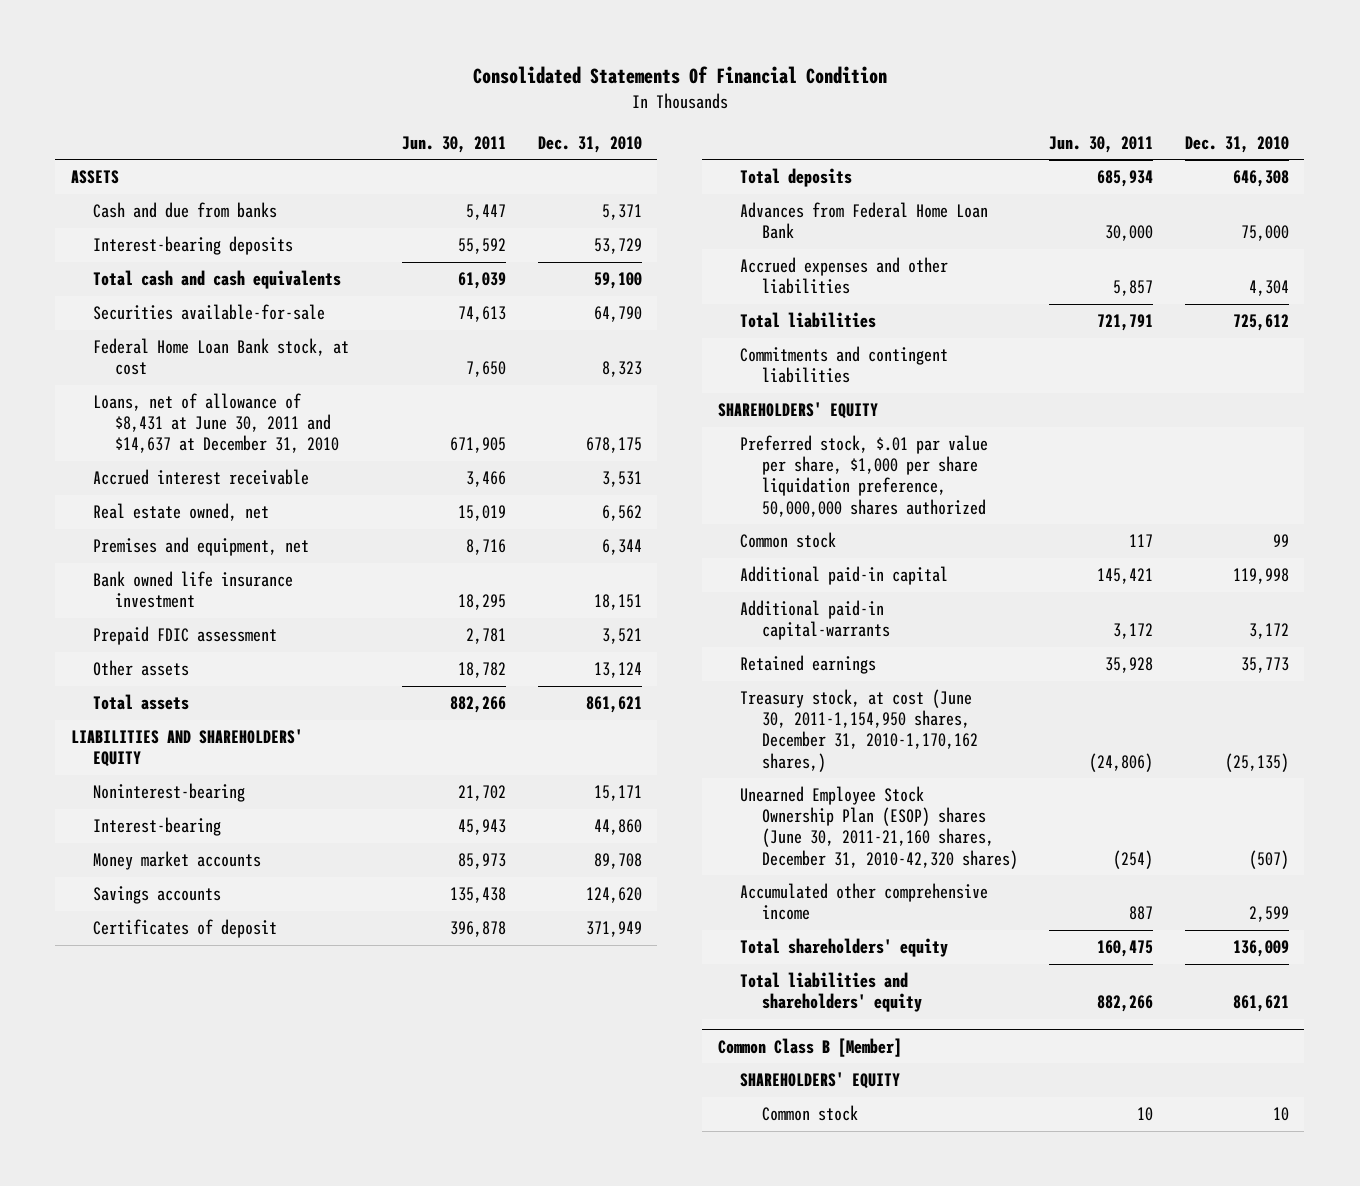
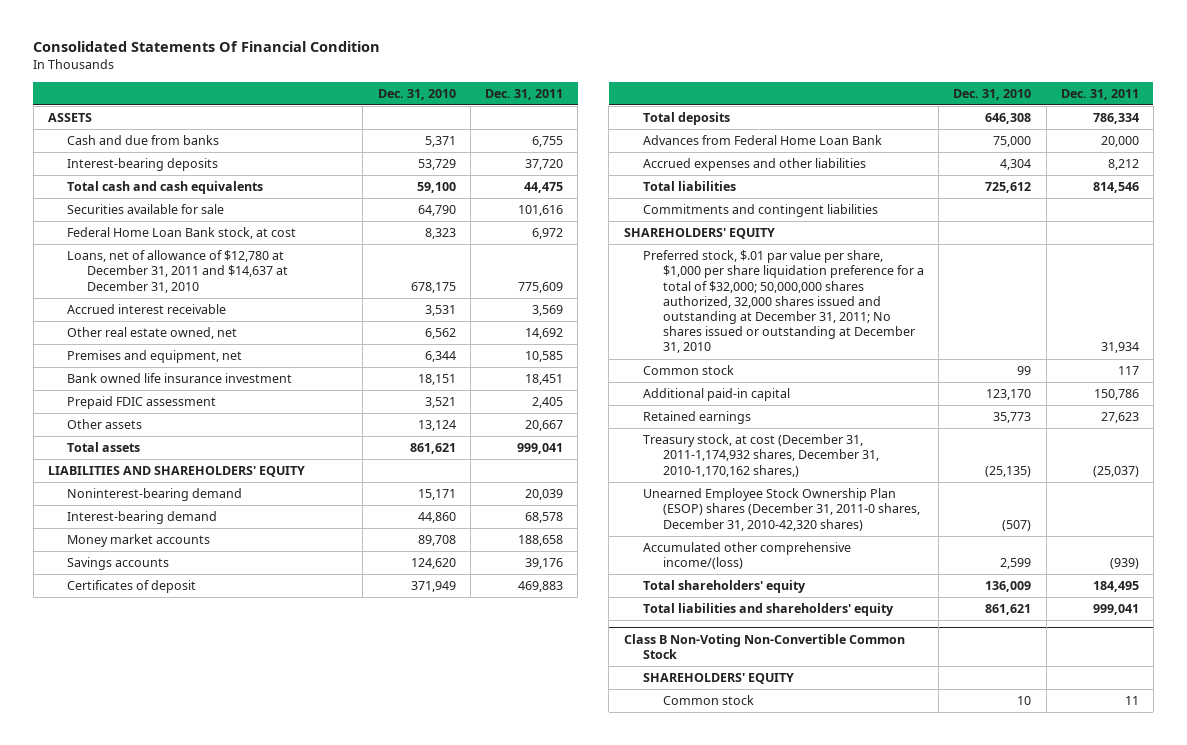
- | Jun. 30, 2011 | Dec. 31, 2010
+ | Dec. 31, 2010 | Dec. 31, 2011
- Securities available-for-sale | 74,613 | 64,790
+ Securities available for sale | 64,790 | 101,616
- Loans, net of allowance of $8,431 at June 30, 2011 and $14,637 at December 31, 2010 | 671,905 | 678,175
+ Loans, net of allowance of $12,780 at December 31, 2011 and $14,637 at December 31, 2010 | 678,175 | 775,609
- Real estate owned, net | 15,019 | 6,562
+ Other real estate owned, net | 6,562 | 14,692
- Noninterest-bearing | 21,702 | 15,171
- Interest-bearing | 45,943 | 44,860
+ Noninterest-bearing demand | 15,171 | 20,039
+ Interest-bearing demand | 44,860 | 68,578
- Preferred stock, $.01 par value per share, $1,000 per share liquidation preference, 50,000,000 shares authorized
+ Preferred stock, $.01 par value per share, $1,000 per share liquidation preference for a total of $32,000; 50,000,000 shares authorized, 32,000 shares issued and outstanding at December 31, 2011; No shares issued or outstanding at December 31, 2010 | | 31,934
- Additional paid-in capital | 145,421 | 119,998
- Additional paid-in capital-warrants | 3,172 | 3,172
+ Additional paid-in capital | 123,170 | 150,786
- Treasury stock, at cost (June 30, 2011-1,154,950 shares, December 31, 2010-1,170,162 shares,) | (24,806) | (25,135)
- Unearned Employee Stock Ownership Plan (ESOP) shares (June 30, 2011-21,160 shares, December 31, 2010-42,320 shares) | (254) | (507)
- Accumulated other comprehensive income | 887 | 2,599
+ Treasury stock, at cost (December 31, 2011-1,174,932 shares, December 31, 2010-1,170,162 shares,) | (25,135) | (25,037)
+ Unearned Employee Stock Ownership Plan (ESOP) shares (December 31, 2011-0 shares, December 31, 2010-42,320 shares) | (507) |
+ Accumulated other comprehensive income/(loss) | 2,599 | (939)
- Common Class B [Member]
+ Class B Non-Voting Non-Convertible Common Stock

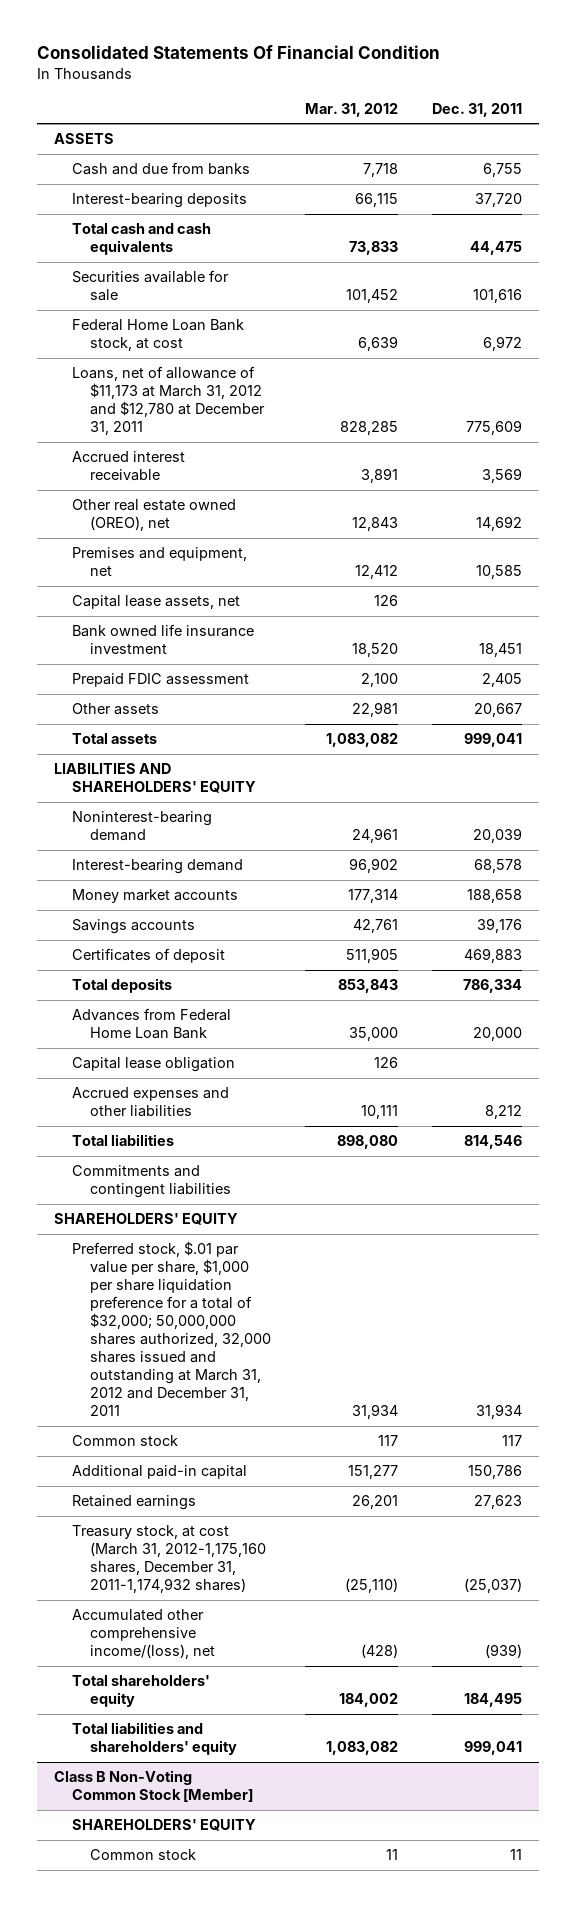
- | Dec. 31, 2010 | Dec. 31, 2011
+ | Mar. 31, 2012 | Dec. 31, 2011
- Loans, net of allowance of $12,780 at December 31, 2011 and $14,637 at December 31, 2010 | 678,175 | 775,609
+ Loans, net of allowance of $11,173 at March 31, 2012 and $12,780 at December 31, 2011 | 828,285 | 775,609
- Other real estate owned, net | 6,562 | 14,692
+ Other real estate owned (OREO), net | 12,843 | 14,692
+ Capital lease assets, net | 126 |
+ Capital lease obligation | 126 |
- Preferred stock, $.01 par value per share, $1,000 per share liquidation preference for a total of $32,000; 50,000,000 shares authorized, 32,000 shares issued and outstanding at December 31, 2011; No shares issued or outstanding at December 31, 2010 | | 31,934
+ Preferred stock, $.01 par value per share, $1,000 per share liquidation preference for a total of $32,000; 50,000,000 shares authorized, 32,000 shares issued and outstanding at March 31, 2012 and December 31, 2011 | 31,934 | 31,934
- Treasury stock, at cost (December 31, 2011-1,174,932 shares, December 31, 2010-1,170,162 shares,) | (25,135) | (25,037)
- Unearned Employee Stock Ownership Plan (ESOP) shares (December 31, 2011-0 shares, December 31, 2010-42,320 shares) | (507) |
- Accumulated other comprehensive income/(loss) | 2,599 | (939)
+ Treasury stock, at cost (March 31, 2012-1,175,160 shares, December 31, 2011-1,174,932 shares) | (25,110) | (25,037)
+ Accumulated other comprehensive income/(loss), net | (428) | (939)
- Class B Non-Voting Non-Convertible Common Stock
+ Class B Non-Voting Common Stock [Member]

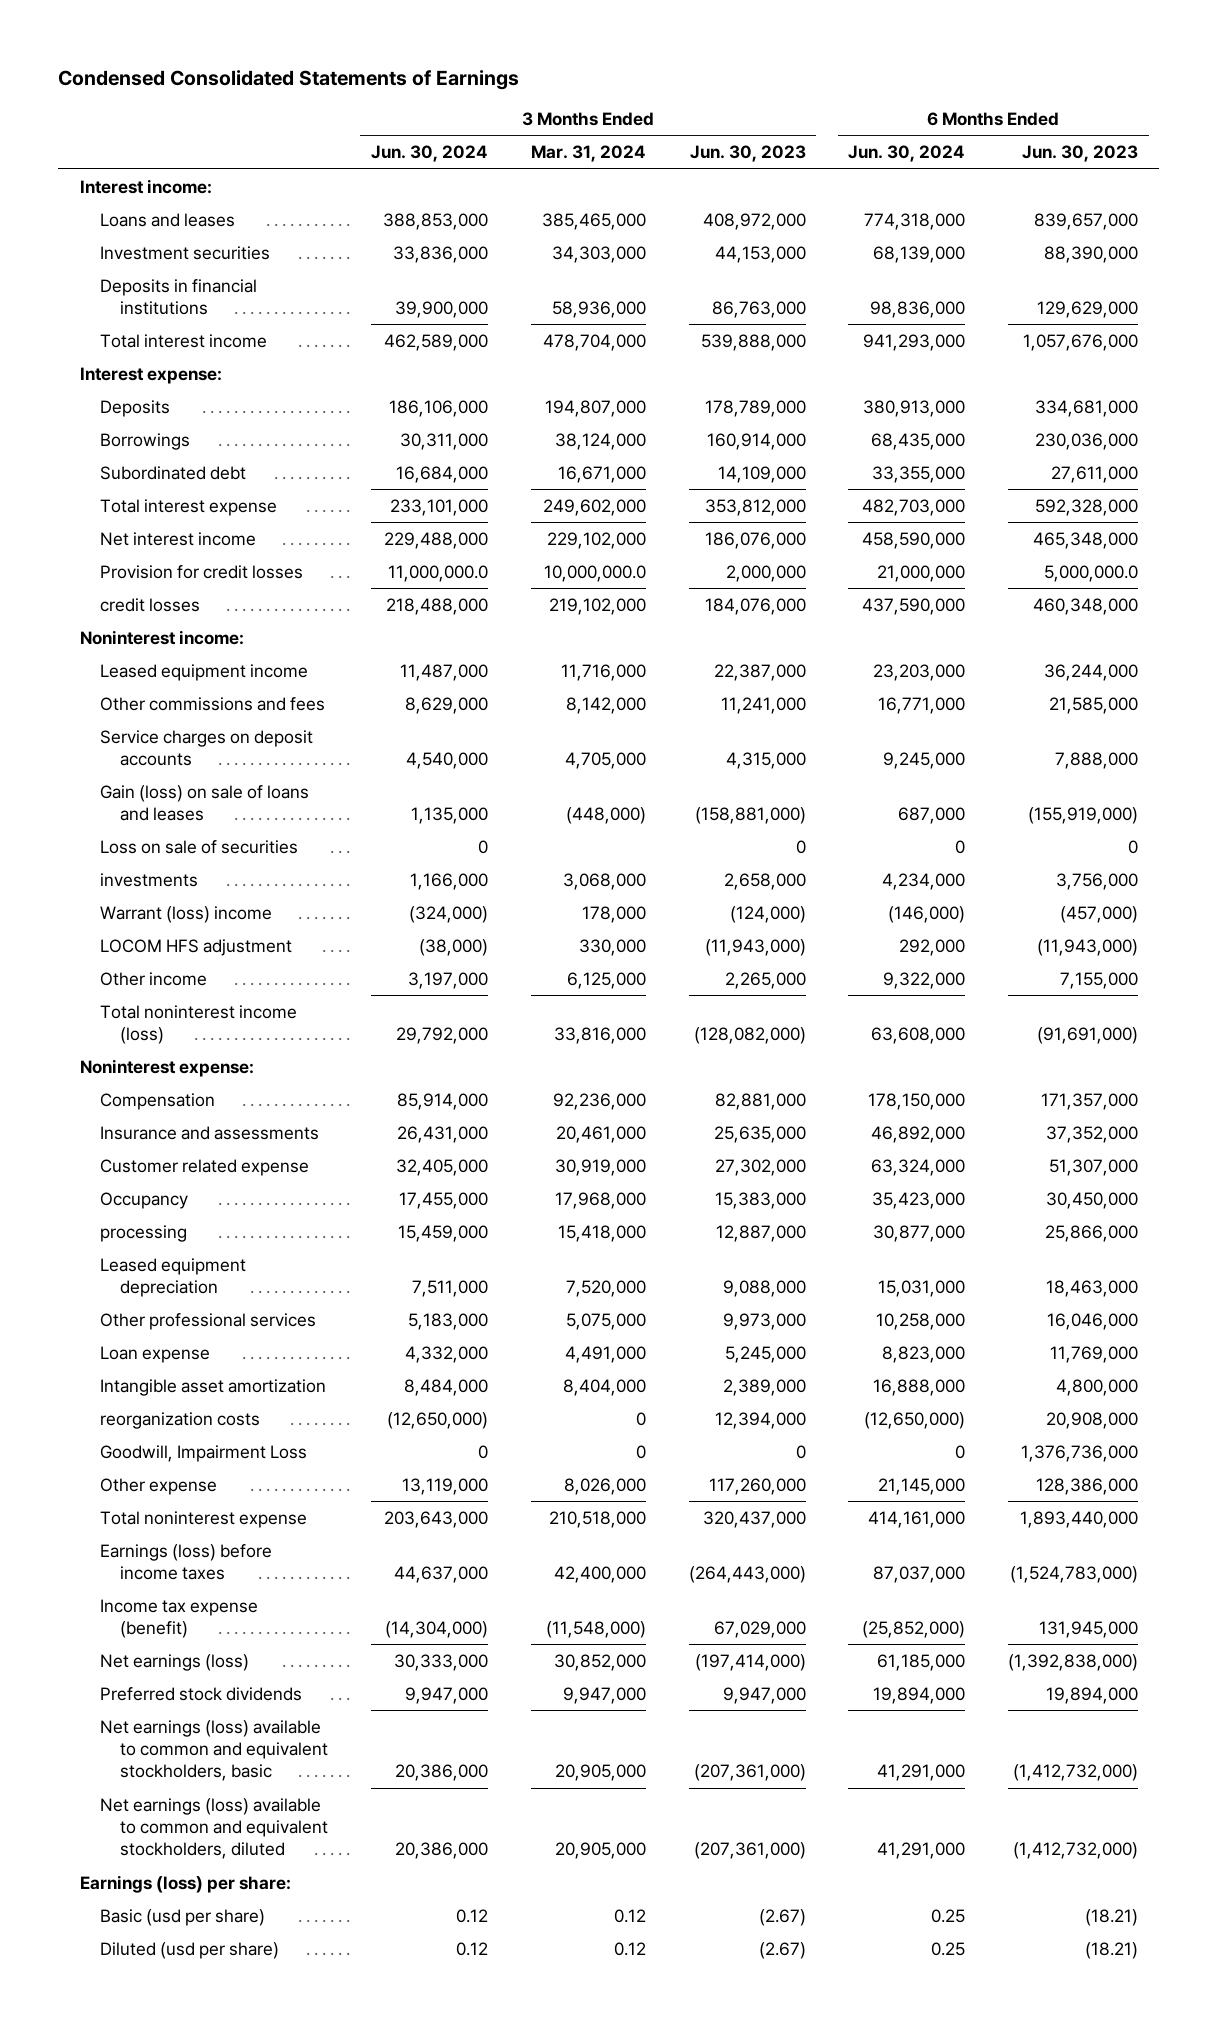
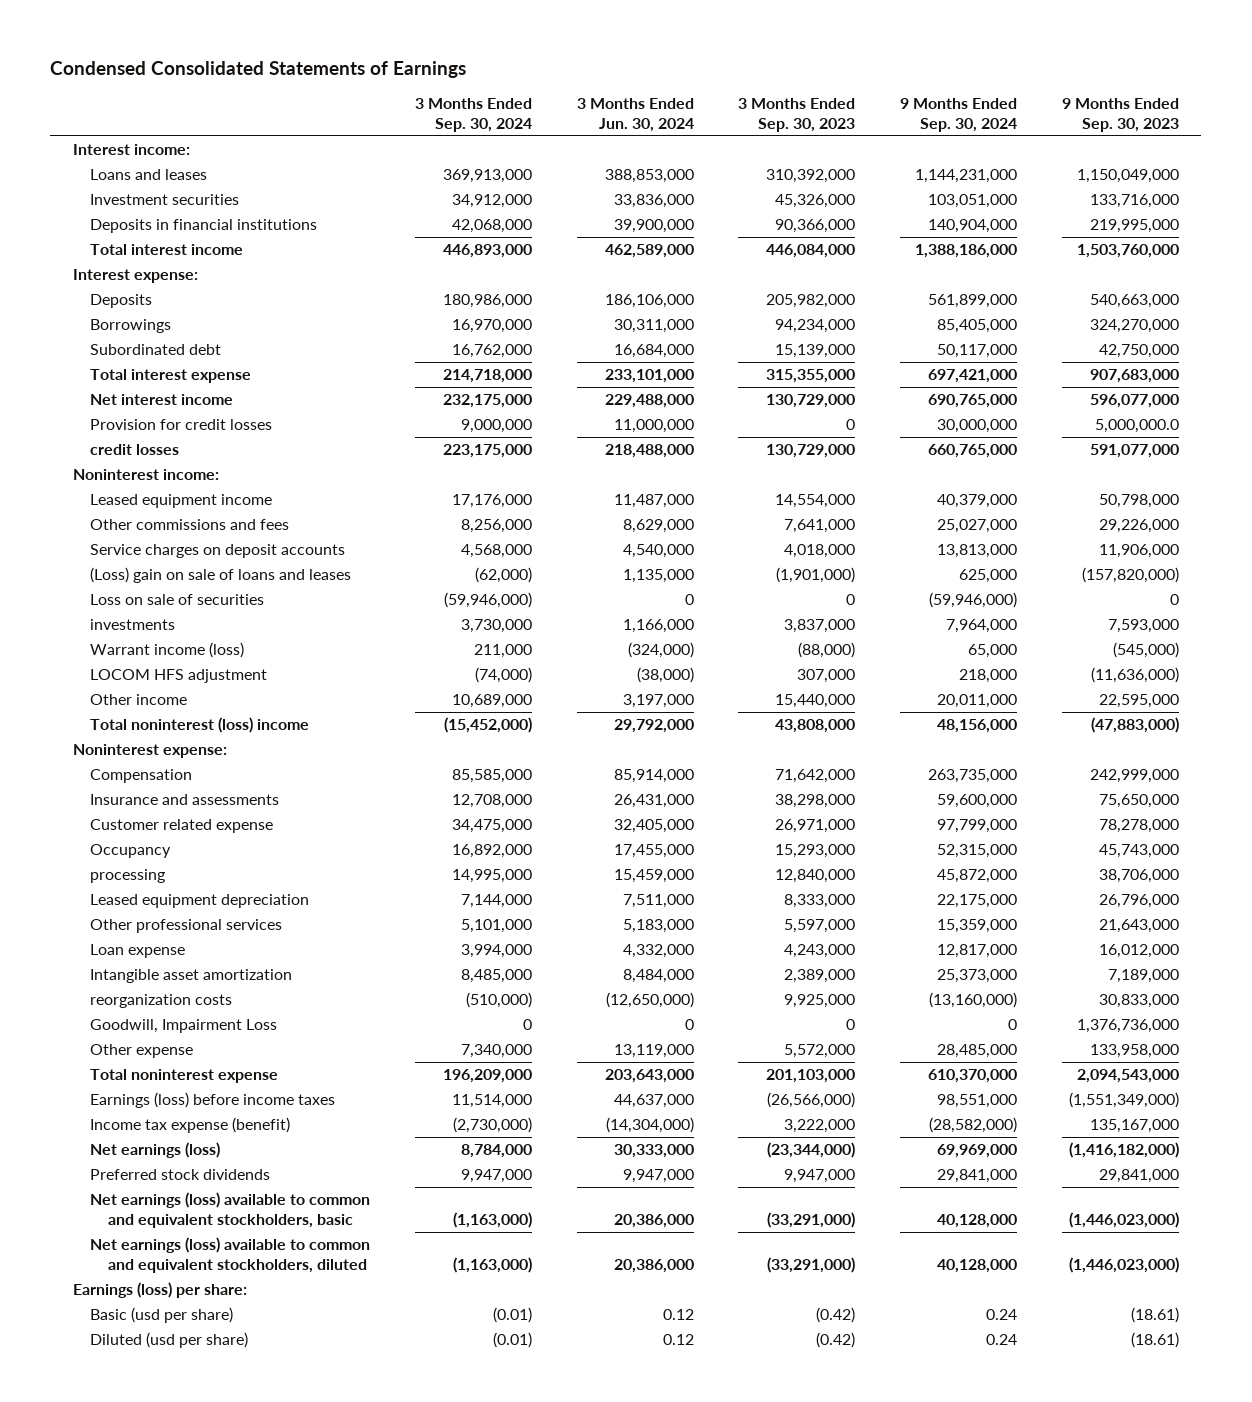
- | 3 Months Ended Jun. 30, 2024 | 3 Months Ended Mar. 31, 2024 | 3 Months Ended Jun. 30, 2023 | 6 Months Ended Jun. 30, 2024 | 6 Months Ended Jun. 30, 2023
+ | 3 Months Ended Sep. 30, 2024 | 3 Months Ended Jun. 30, 2024 | 3 Months Ended Sep. 30, 2023 | 9 Months Ended Sep. 30, 2024 | 9 Months Ended Sep. 30, 2023
- Provision for credit losses | 11,000,000.0 | 10,000,000.0 | 2,000,000 | 21,000,000 | 5,000,000.0
+ Provision for credit losses | 9,000,000 | 11,000,000 | 0 | 30,000,000 | 5,000,000.0
- Gain (loss) on sale of loans and leases | 1,135,000 | (448,000) | (158,881,000) | 687,000 | (155,919,000)
+ (Loss) gain on sale of loans and leases | (62,000) | 1,135,000 | (1,901,000) | 625,000 | (157,820,000)
- Warrant (loss) income | (324,000) | 178,000 | (124,000) | (146,000) | (457,000)
+ Warrant income (loss) | 211,000 | (324,000) | (88,000) | 65,000 | (545,000)
- Total noninterest income (loss) | 29,792,000 | 33,816,000 | (128,082,000) | 63,608,000 | (91,691,000)
+ Total noninterest (loss) income | (15,452,000) | 29,792,000 | 43,808,000 | 48,156,000 | (47,883,000)

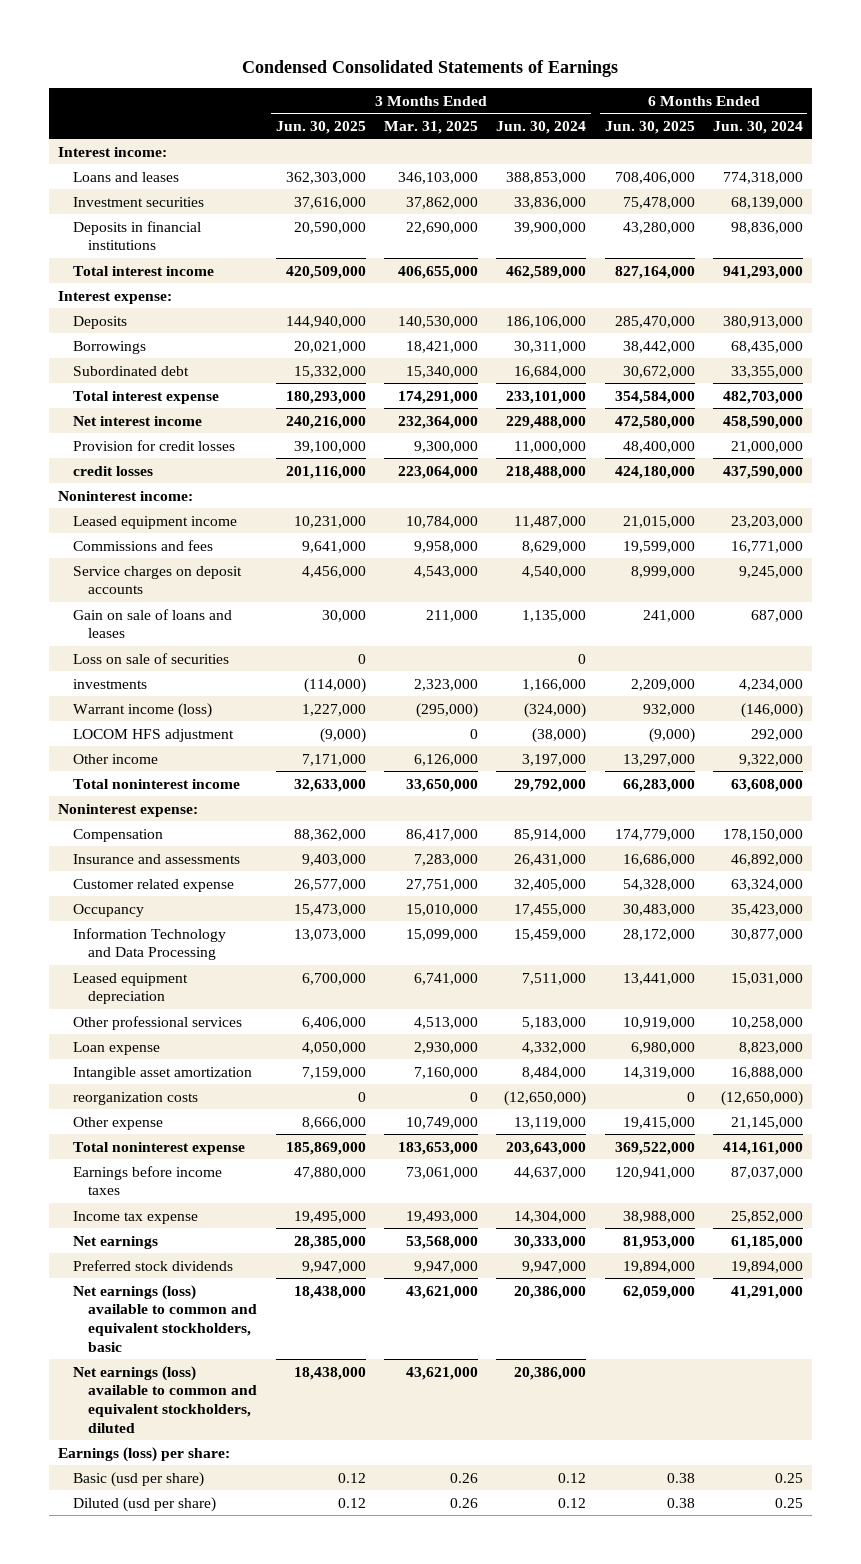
- | 3 Months Ended Sep. 30, 2024 | 3 Months Ended Jun. 30, 2024 | 3 Months Ended Sep. 30, 2023 | 9 Months Ended Sep. 30, 2024 | 9 Months Ended Sep. 30, 2023
+ | 3 Months Ended Jun. 30, 2025 | 3 Months Ended Mar. 31, 2025 | 3 Months Ended Jun. 30, 2024 | 6 Months Ended Jun. 30, 2025 | 6 Months Ended Jun. 30, 2024
- Other commissions and fees | 8,256,000 | 8,629,000 | 7,641,000 | 25,027,000 | 29,226,000
+ Commissions and fees | 9,641,000 | 9,958,000 | 8,629,000 | 19,599,000 | 16,771,000
- (Loss) gain on sale of loans and leases | (62,000) | 1,135,000 | (1,901,000) | 625,000 | (157,820,000)
+ Gain on sale of loans and leases | 30,000 | 211,000 | 1,135,000 | 241,000 | 687,000
- Total noninterest (loss) income | (15,452,000) | 29,792,000 | 43,808,000 | 48,156,000 | (47,883,000)
+ Total noninterest income | 32,633,000 | 33,650,000 | 29,792,000 | 66,283,000 | 63,608,000
- processing | 14,995,000 | 15,459,000 | 12,840,000 | 45,872,000 | 38,706,000
+ Information Technology and Data Processing | 13,073,000 | 15,099,000 | 15,459,000 | 28,172,000 | 30,877,000
- Goodwill, Impairment Loss | 0 | 0 | 0 | 0 | 1,376,736,000
- Earnings (loss) before income taxes | 11,514,000 | 44,637,000 | (26,566,000) | 98,551,000 | (1,551,349,000)
- Income tax expense (benefit) | (2,730,000) | (14,304,000) | 3,222,000 | (28,582,000) | 135,167,000
- Net earnings (loss) | 8,784,000 | 30,333,000 | (23,344,000) | 69,969,000 | (1,416,182,000)
+ Earnings before income taxes | 47,880,000 | 73,061,000 | 44,637,000 | 120,941,000 | 87,037,000
+ Income tax expense | 19,495,000 | 19,493,000 | 14,304,000 | 38,988,000 | 25,852,000
+ Net earnings | 28,385,000 | 53,568,000 | 30,333,000 | 81,953,000 | 61,185,000

